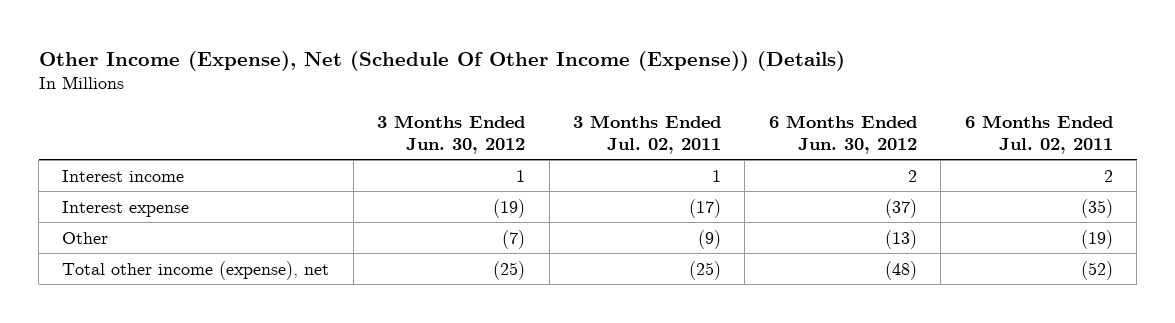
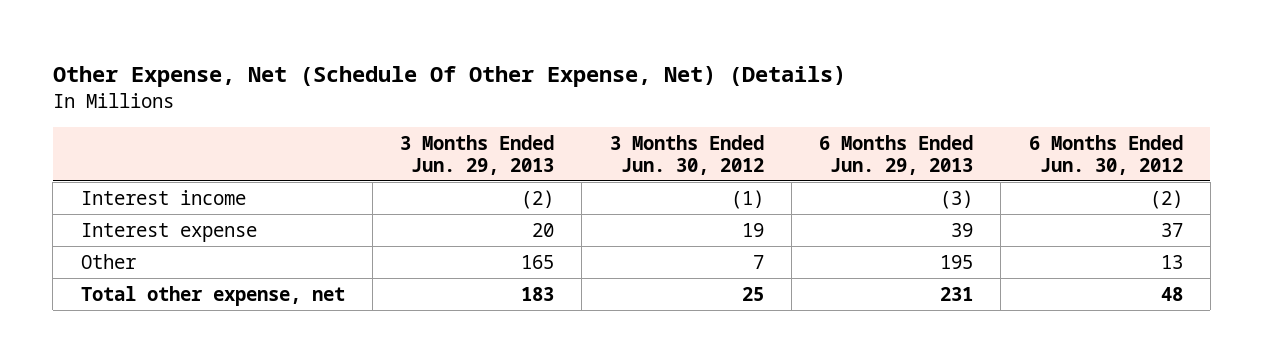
- Other Income (Expense), Net (Schedule Of Other Income (Expense)) (Details)
+ Other Expense, Net (Schedule Of Other Expense, Net) (Details)
- | 3 Months Ended Jun. 30, 2012 | 3 Months Ended Jul. 02, 2011 | 6 Months Ended Jun. 30, 2012 | 6 Months Ended Jul. 02, 2011
+ | 3 Months Ended Jun. 29, 2013 | 3 Months Ended Jun. 30, 2012 | 6 Months Ended Jun. 29, 2013 | 6 Months Ended Jun. 30, 2012
- Interest income | 1 | 1 | 2 | 2
- Interest expense | (19) | (17) | (37) | (35)
- Other | (7) | (9) | (13) | (19)
- Total other income (expense), net | (25) | (25) | (48) | (52)
+ Interest income | (2) | (1) | (3) | (2)
+ Interest expense | 20 | 19 | 39 | 37
+ Other | 165 | 7 | 195 | 13
+ Total other expense, net | 183 | 25 | 231 | 48

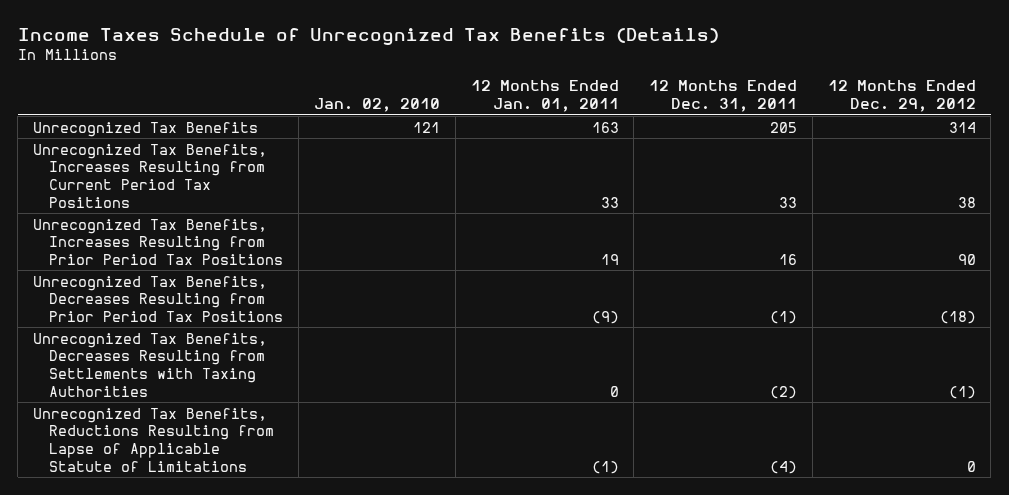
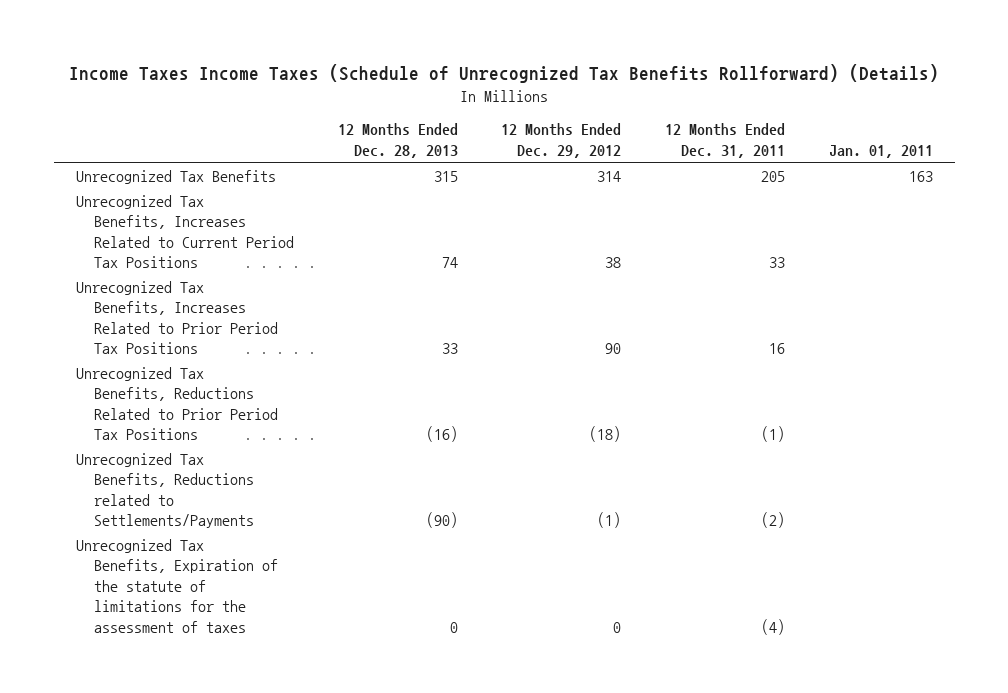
- Income Taxes Schedule of Unrecognized Tax Benefits (Details)
+ Income Taxes Income Taxes (Schedule of Unrecognized Tax Benefits Rollforward) (Details)
- | Jan. 02, 2010 | 12 Months Ended Jan. 01, 2011 | 12 Months Ended Dec. 31, 2011 | 12 Months Ended Dec. 29, 2012
+ | 12 Months Ended Dec. 28, 2013 | 12 Months Ended Dec. 29, 2012 | 12 Months Ended Dec. 31, 2011 | Jan. 01, 2011
- Unrecognized Tax Benefits, Increases Resulting from Current Period Tax Positions | | 33 | 33 | 38
- Unrecognized Tax Benefits, Increases Resulting from Prior Period Tax Positions | | 19 | 16 | 90
- Unrecognized Tax Benefits, Decreases Resulting from Prior Period Tax Positions | | (9) | (1) | (18)
- Unrecognized Tax Benefits, Decreases Resulting from Settlements with Taxing Authorities | | 0 | (2) | (1)
- Unrecognized Tax Benefits, Reductions Resulting from Lapse of Applicable Statute of Limitations | | (1) | (4) | 0
+ Unrecognized Tax Benefits, Increases Related to Current Period Tax Positions | 74 | 38 | 33 |
+ Unrecognized Tax Benefits, Increases Related to Prior Period Tax Positions | 33 | 90 | 16 |
+ Unrecognized Tax Benefits, Reductions Related to Prior Period Tax Positions | (16) | (18) | (1) |
+ Unrecognized Tax Benefits, Reductions related to Settlements/Payments | (90) | (1) | (2) |
+ Unrecognized Tax Benefits, Expiration of the statute of limitations for the assessment of taxes | 0 | 0 | (4) |

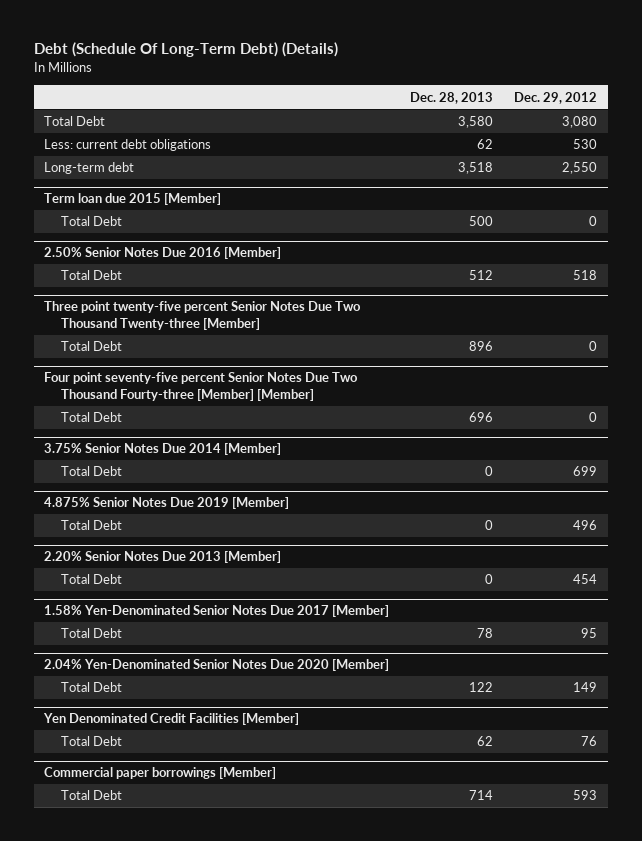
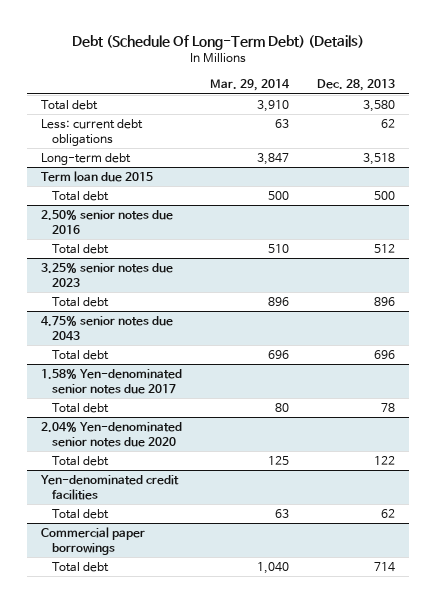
- | Dec. 28, 2013 | Dec. 29, 2012
+ | Mar. 29, 2014 | Dec. 28, 2013
- Total Debt | 3,580 | 3,080
+ Total debt | 3,910 | 3,580
- Term loan due 2015 [Member]
- Total Debt | 500 | 0
- 2.50% Senior Notes Due 2016 [Member]
- Total Debt | 512 | 518
- Three point twenty-five percent Senior Notes Due Two Thousand Twenty-three [Member]
- Total Debt | 896 | 0
- Four point seventy-five percent Senior Notes Due Two Thousand Fourty-three [Member] [Member]
- Total Debt | 696 | 0
- 3.75% Senior Notes Due 2014 [Member]
- Total Debt | 0 | 699
- 4.875% Senior Notes Due 2019 [Member]
- Total Debt | 0 | 496
- 2.20% Senior Notes Due 2013 [Member]
- Total Debt | 0 | 454
- 1.58% Yen-Denominated Senior Notes Due 2017 [Member]
- Total Debt | 78 | 95
- 2.04% Yen-Denominated Senior Notes Due 2020 [Member]
- Total Debt | 122 | 149
- Yen Denominated Credit Facilities [Member]
- Total Debt | 62 | 76
- Commercial paper borrowings [Member]
- Total Debt | 714 | 593
+ Term loan due 2015
+ Total debt | 500 | 500
+ 2.50% senior notes due 2016
+ Total debt | 510 | 512
+ 3.25% senior notes due 2023
+ Total debt | 896 | 896
+ 4.75% senior notes due 2043
+ Total debt | 696 | 696
+ 1.58% Yen-denominated senior notes due 2017
+ Total debt | 80 | 78
+ 2.04% Yen-denominated senior notes due 2020
+ Total debt | 125 | 122
+ Yen-denominated credit facilities
+ Total debt | 63 | 62
+ Commercial paper borrowings
+ Total debt | 1,040 | 714

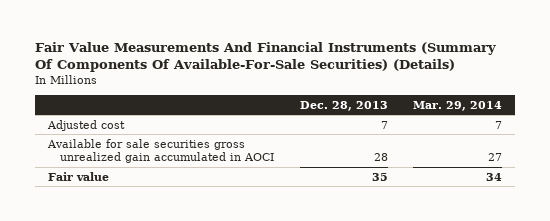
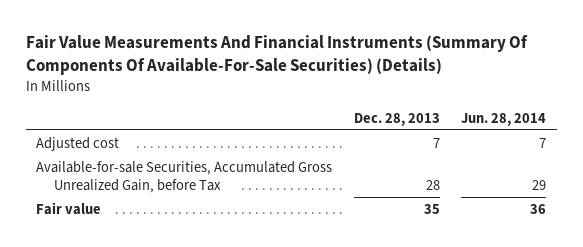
- | Dec. 28, 2013 | Mar. 29, 2014
+ | Dec. 28, 2013 | Jun. 28, 2014
- Available for sale securities gross unrealized gain accumulated in AOCI | 28 | 27
+ Available-for-sale Securities, Accumulated Gross Unrealized Gain, before Tax | 28 | 29

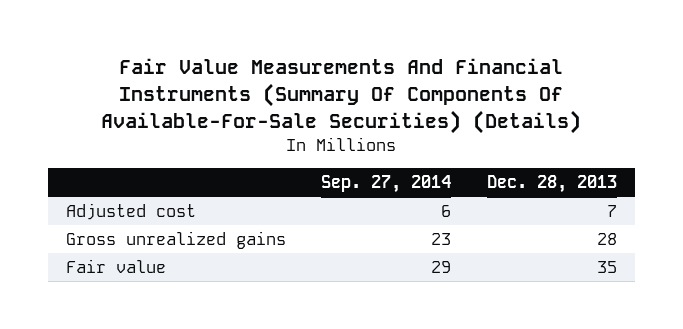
- | Dec. 28, 2013 | Jun. 28, 2014
+ | Sep. 27, 2014 | Dec. 28, 2013
- Available-for-sale Securities, Accumulated Gross Unrealized Gain, before Tax | 28 | 29
+ Gross unrealized gains | 23 | 28

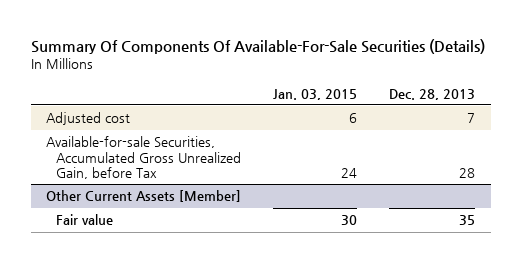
- Fair Value Measurements And Financial Instruments (Summary Of Components Of Available-For-Sale Securities) (Details)
+ Summary Of Components Of Available-For-Sale Securities (Details)
- | Sep. 27, 2014 | Dec. 28, 2013
+ | Jan. 03, 2015 | Dec. 28, 2013
- Gross unrealized gains | 23 | 28
+ Available-for-sale Securities, Accumulated Gross Unrealized Gain, before Tax | 24 | 28
+ Other Current Assets [Member]

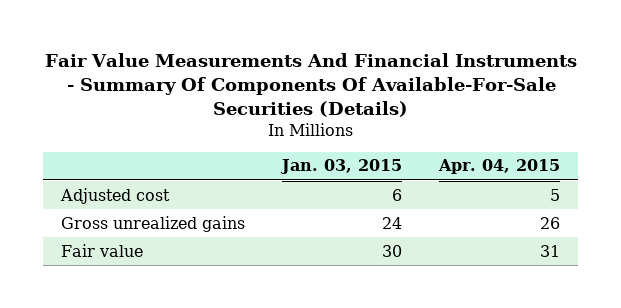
- Summary Of Components Of Available-For-Sale Securities (Details)
+ Fair Value Measurements And Financial Instruments - Summary Of Components Of Available-For-Sale Securities (Details)
- | Jan. 03, 2015 | Dec. 28, 2013
+ | Jan. 03, 2015 | Apr. 04, 2015
- Available-for-sale Securities, Accumulated Gross Unrealized Gain, before Tax | 24 | 28
- Other Current Assets [Member]
+ Gross unrealized gains | 24 | 26

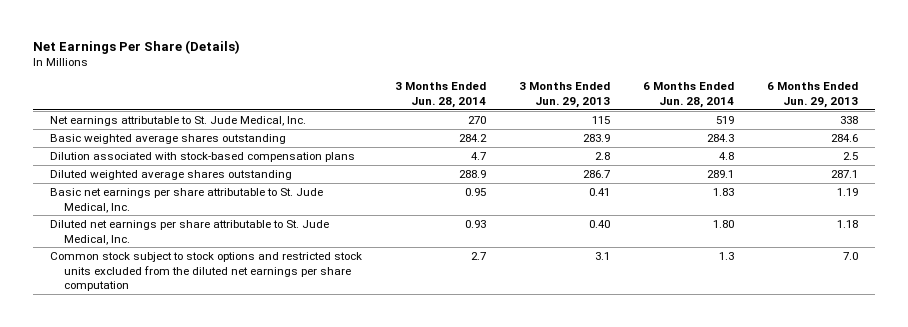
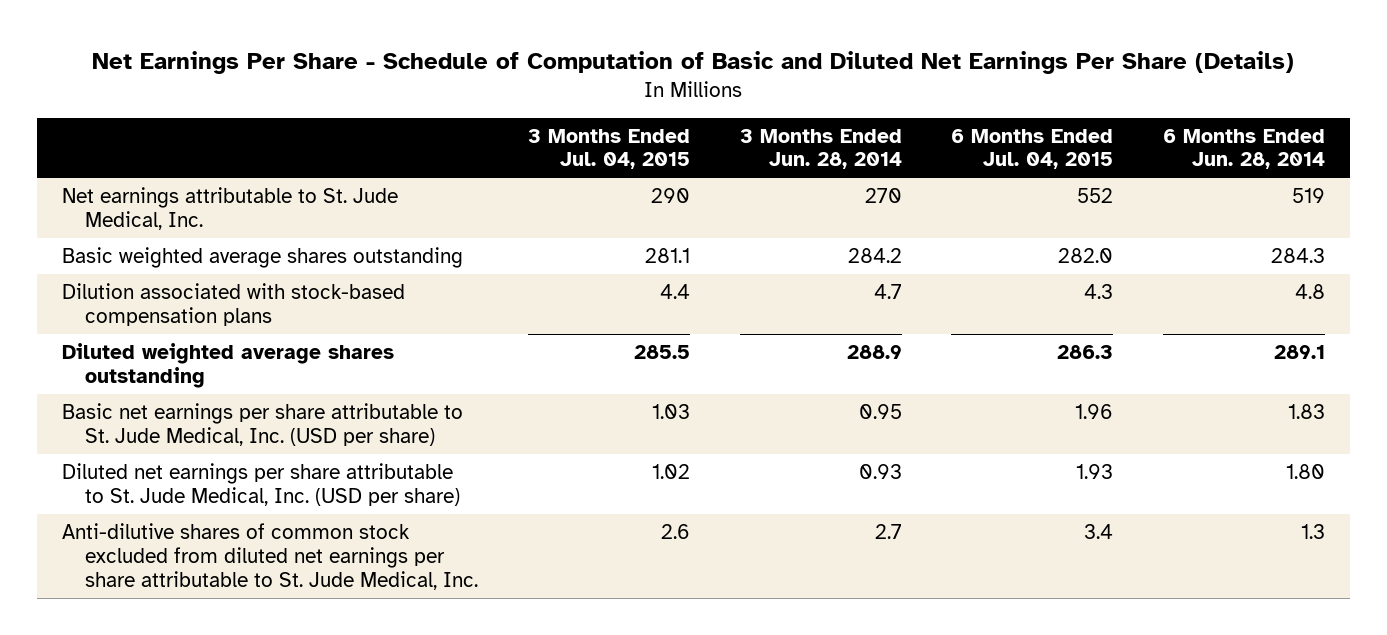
- Net Earnings Per Share (Details)
+ Net Earnings Per Share - Schedule of Computation of Basic and Diluted Net Earnings Per Share (Details)
- | 3 Months Ended Jun. 28, 2014 | 3 Months Ended Jun. 29, 2013 | 6 Months Ended Jun. 28, 2014 | 6 Months Ended Jun. 29, 2013
+ | 3 Months Ended Jul. 04, 2015 | 3 Months Ended Jun. 28, 2014 | 6 Months Ended Jul. 04, 2015 | 6 Months Ended Jun. 28, 2014
- Basic net earnings per share attributable to St. Jude Medical, Inc. | 0.95 | 0.41 | 1.83 | 1.19
- Diluted net earnings per share attributable to St. Jude Medical, Inc. | 0.93 | 0.40 | 1.80 | 1.18
- Common stock subject to stock options and restricted stock units excluded from the diluted net earnings per share computation | 2.7 | 3.1 | 1.3 | 7.0
+ Basic net earnings per share attributable to St. Jude Medical, Inc. (USD per share) | 1.03 | 0.95 | 1.96 | 1.83
+ Diluted net earnings per share attributable to St. Jude Medical, Inc. (USD per share) | 1.02 | 0.93 | 1.93 | 1.80
+ Anti-dilutive shares of common stock excluded from diluted net earnings per share attributable to St. Jude Medical, Inc. | 2.6 | 2.7 | 3.4 | 1.3

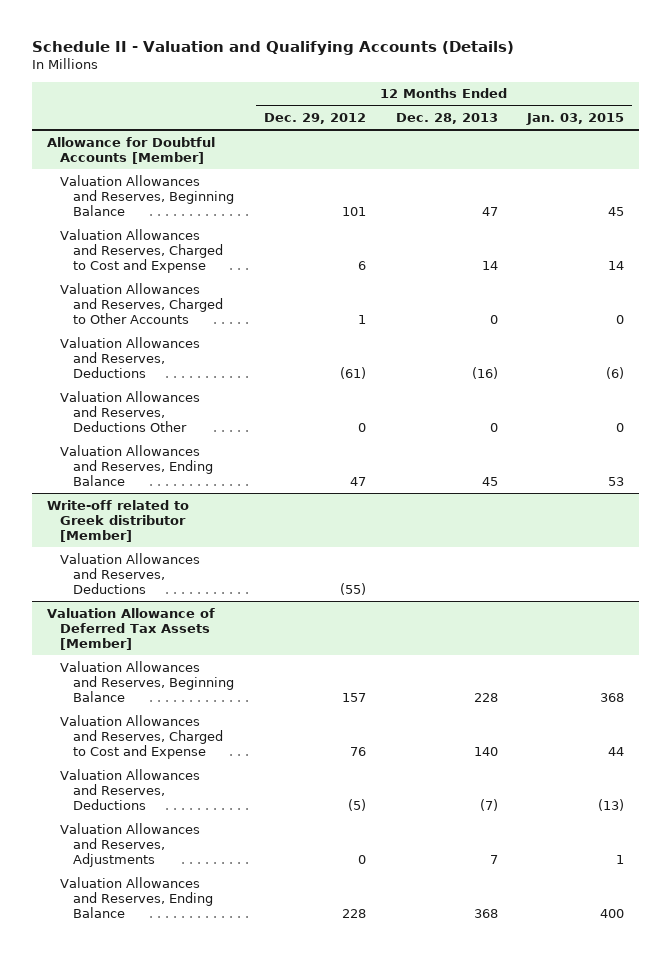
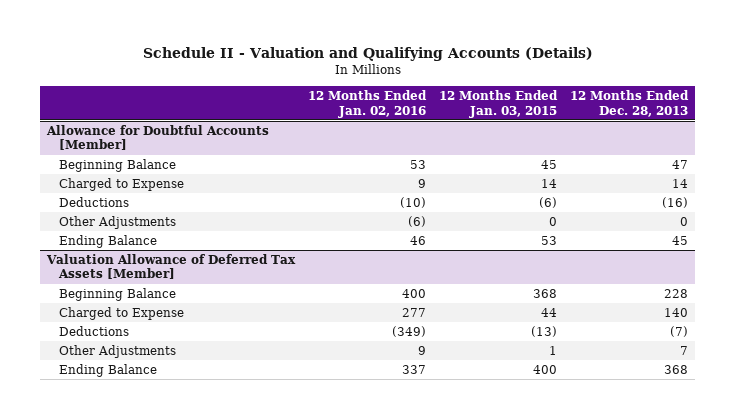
- | 12 Months Ended Dec. 29, 2012 | 12 Months Ended Dec. 28, 2013 | 12 Months Ended Jan. 03, 2015
+ | 12 Months Ended Jan. 02, 2016 | 12 Months Ended Jan. 03, 2015 | 12 Months Ended Dec. 28, 2013
@ Allowance for Doubtful Accounts [Member]
- Valuation Allowances and Reserves, Beginning Balance | 101 | 47 | 45
- Valuation Allowances and Reserves, Charged to Cost and Expense | 6 | 14 | 14
- Valuation Allowances and Reserves, Charged to Other Accounts | 1 | 0 | 0
- Valuation Allowances and Reserves, Deductions | (61) | (16) | (6)
- Valuation Allowances and Reserves, Deductions Other | 0 | 0 | 0
- Valuation Allowances and Reserves, Ending Balance | 47 | 45 | 53
- Write-off related to Greek distributor [Member]
- Valuation Allowances and Reserves, Deductions | (55) | |
@ Allowance for Doubtful Accounts [Member]
+ Beginning Balance | 53 | 45 | 47
+ Charged to Expense | 9 | 14 | 14
+ Deductions | (10) | (6) | (16)
+ Other Adjustments | (6) | 0 | 0
+ Ending Balance | 46 | 53 | 45
@ Valuation Allowance of Deferred Tax Assets [Member]
- Valuation Allowances and Reserves, Beginning Balance | 157 | 228 | 368
- Valuation Allowances and Reserves, Charged to Cost and Expense | 76 | 140 | 44
- Valuation Allowances and Reserves, Deductions | (5) | (7) | (13)
- Valuation Allowances and Reserves, Adjustments | 0 | 7 | 1
- Valuation Allowances and Reserves, Ending Balance | 228 | 368 | 400
+ Beginning Balance | 400 | 368 | 228
+ Charged to Expense | 277 | 44 | 140
+ Deductions | (349) | (13) | (7)
+ Other Adjustments | 9 | 1 | 7
+ Ending Balance | 337 | 400 | 368

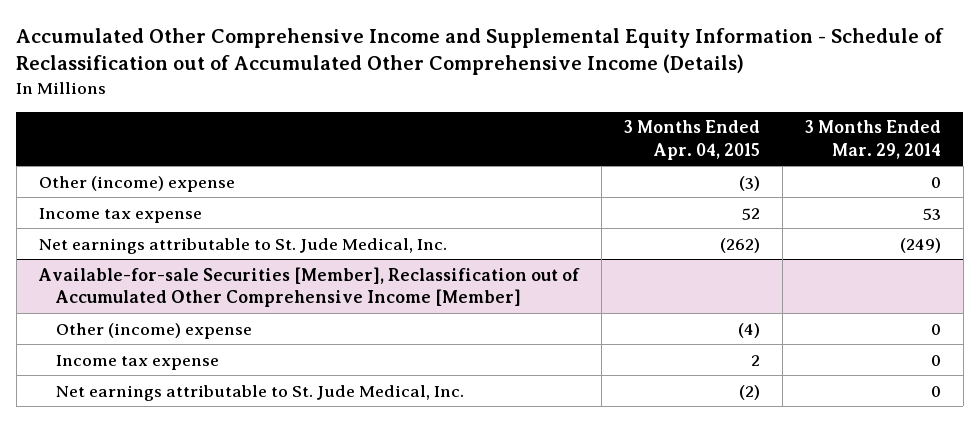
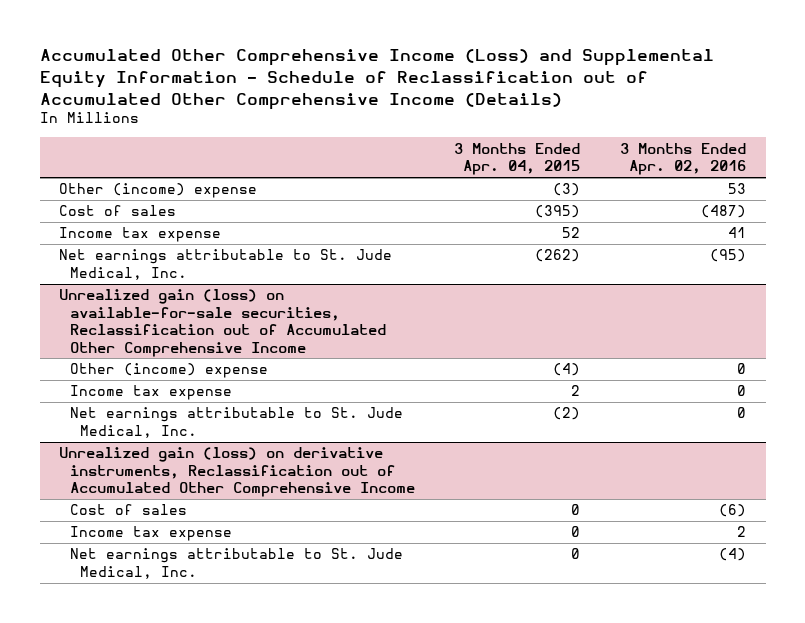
- Accumulated Other Comprehensive Income and Supplemental Equity Information - Schedule of Reclassification out of Accumulated Other Comprehensive Income (Details)
+ Accumulated Other Comprehensive Income (Loss) and Supplemental Equity Information - Schedule of Reclassification out of Accumulated Other Comprehensive Income (Details)
- | 3 Months Ended Apr. 04, 2015 | 3 Months Ended Mar. 29, 2014
+ | 3 Months Ended Apr. 04, 2015 | 3 Months Ended Apr. 02, 2016
+ Cost of sales | (395) | (487)
- Available-for-sale Securities [Member], Reclassification out of Accumulated Other Comprehensive Income [Member]
+ Unrealized gain (loss) on available-for-sale securities, Reclassification out of Accumulated Other Comprehensive Income
+ Unrealized gain (loss) on derivative instruments, Reclassification out of Accumulated Other Comprehensive Income
+ Cost of sales | 0 | (6)
+ Income tax expense | 0 | 2
+ Net earnings attributable to St. Jude Medical, Inc. | 0 | (4)

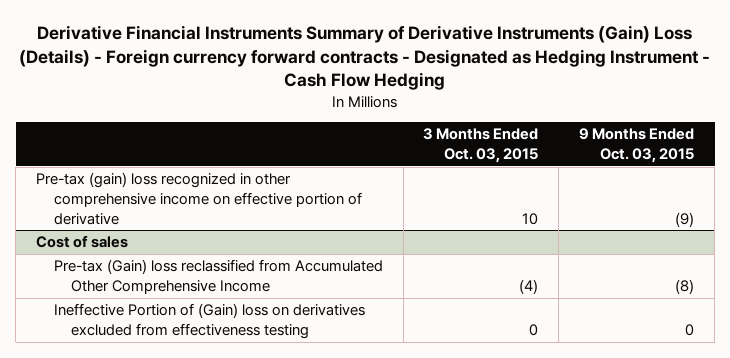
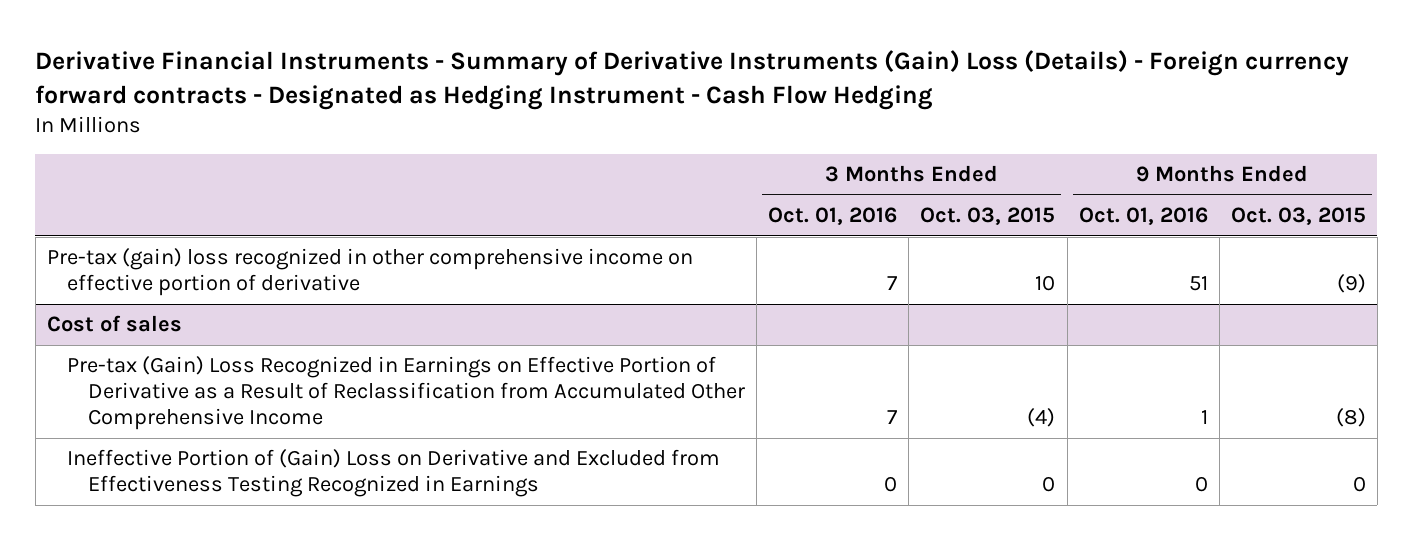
- Derivative Financial Instruments Summary of Derivative Instruments (Gain) Loss (Details) - Foreign currency forward contracts - Designated as Hedging Instrument - Cash Flow Hedging
+ Derivative Financial Instruments - Summary of Derivative Instruments (Gain) Loss (Details) - Foreign currency forward contracts - Designated as Hedging Instrument - Cash Flow Hedging
- | 3 Months Ended Oct. 03, 2015 | 9 Months Ended Oct. 03, 2015
+ | 3 Months Ended Oct. 01, 2016 | 3 Months Ended Oct. 03, 2015 | 9 Months Ended Oct. 01, 2016 | 9 Months Ended Oct. 03, 2015
@ Cost of sales
- Pre-tax (Gain) loss reclassified from Accumulated Other Comprehensive Income | (4) | (8)
- Ineffective Portion of (Gain) loss on derivatives excluded from effectiveness testing | 0 | 0
+ Pre-tax (Gain) Loss Recognized in Earnings on Effective Portion of Derivative as a Result of Reclassification from Accumulated Other Comprehensive Income | 7 | (4) | 1 | (8)
+ Ineffective Portion of (Gain) Loss on Derivative and Excluded from Effectiveness Testing Recognized in Earnings | 0 | 0 | 0 | 0

